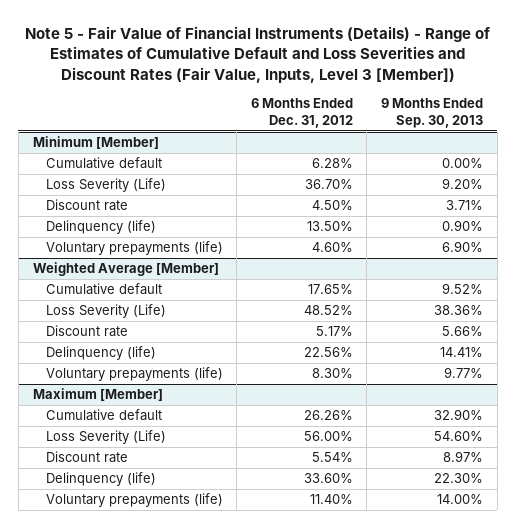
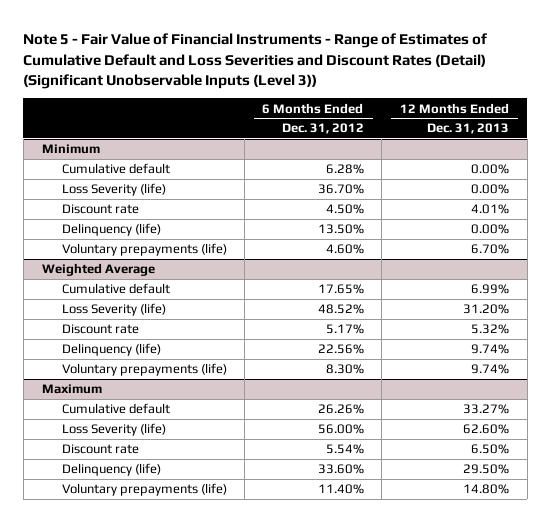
- Note 5 - Fair Value of Financial Instruments (Details) - Range of Estimates of Cumulative Default and Loss Severities and Discount Rates (Fair Value, Inputs, Level 3 [Member])
+ Note 5 - Fair Value of Financial Instruments - Range of Estimates of Cumulative Default and Loss Severities and Discount Rates (Detail) (Significant Unobservable Inputs (Level 3))
- | 6 Months Ended Dec. 31, 2012 | 9 Months Ended Sep. 30, 2013
+ | 6 Months Ended Dec. 31, 2012 | 12 Months Ended Dec. 31, 2013
- Minimum [Member]
+ Minimum
- Loss Severity (Life) | 36.70% | 9.20%
+ Loss Severity (life) | 36.70% | 0.00%
- Weighted Average [Member]
+ Weighted Average
- Loss Severity (Life) | 48.52% | 38.36%
+ Loss Severity (life) | 48.52% | 31.20%
- Maximum [Member]
+ Maximum
- Loss Severity (Life) | 56.00% | 54.60%
+ Loss Severity (life) | 56.00% | 62.60%

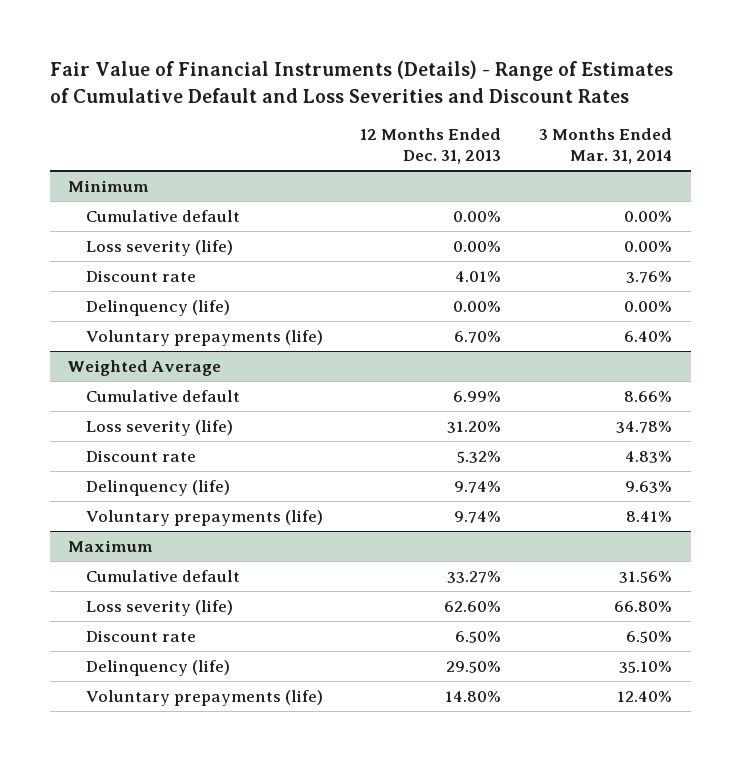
- Note 5 - Fair Value of Financial Instruments - Range of Estimates of Cumulative Default and Loss Severities and Discount Rates (Detail) (Significant Unobservable Inputs (Level 3))
+ Fair Value of Financial Instruments (Details) - Range of Estimates of Cumulative Default and Loss Severities and Discount Rates
- | 6 Months Ended Dec. 31, 2012 | 12 Months Ended Dec. 31, 2013
+ | 12 Months Ended Dec. 31, 2013 | 3 Months Ended Mar. 31, 2014
@ Minimum
- Loss Severity (life) | 36.70% | 0.00%
+ Loss severity (life) | 0.00% | 0.00%
@ Weighted Average
- Loss Severity (life) | 48.52% | 31.20%
+ Loss severity (life) | 31.20% | 34.78%
@ Maximum
- Loss Severity (life) | 56.00% | 62.60%
+ Loss severity (life) | 62.60% | 66.80%

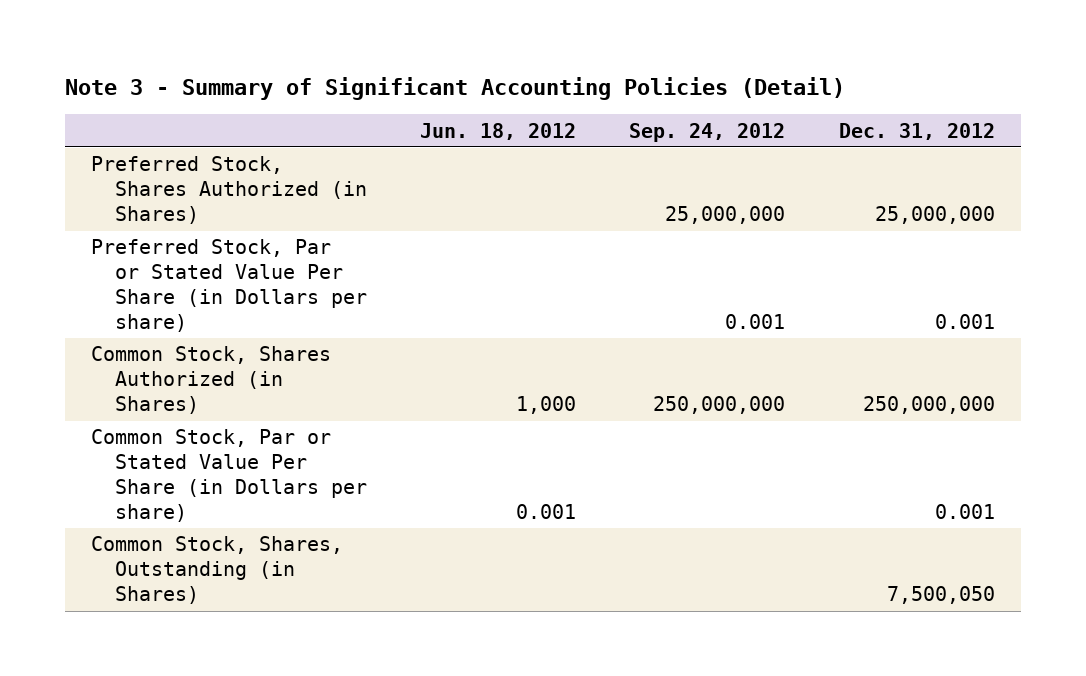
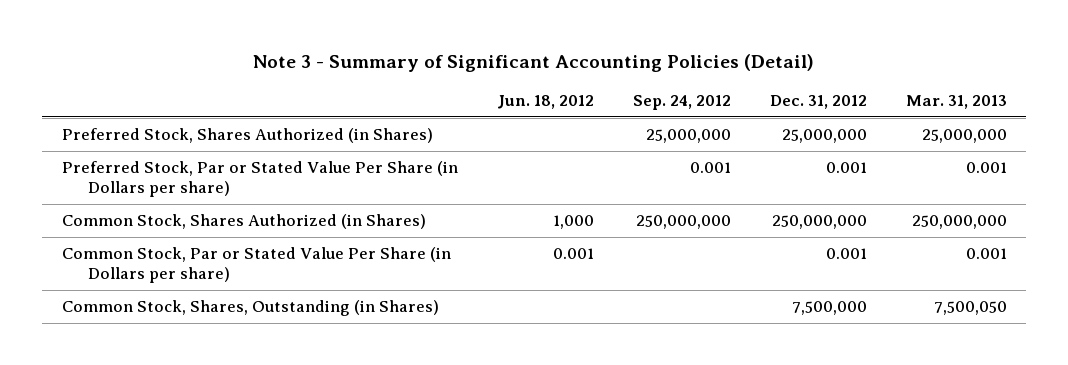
- | Jun. 18, 2012 | Sep. 24, 2012 | Dec. 31, 2012
+ | Jun. 18, 2012 | Sep. 24, 2012 | Dec. 31, 2012 | Mar. 31, 2013
- Common Stock, Shares, Outstanding (in Shares) | | | 7,500,050
+ Common Stock, Shares, Outstanding (in Shares) | | | 7,500,000 | 7,500,050

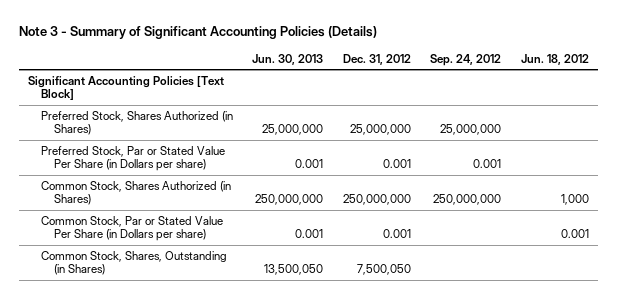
- Note 3 - Summary of Significant Accounting Policies (Detail)
+ Note 3 - Summary of Significant Accounting Policies (Details)
- | Jun. 18, 2012 | Sep. 24, 2012 | Dec. 31, 2012 | Mar. 31, 2013
+ | Jun. 30, 2013 | Dec. 31, 2012 | Sep. 24, 2012 | Jun. 18, 2012
+ Significant Accounting Policies [Text Block]
- Common Stock, Shares, Outstanding (in Shares) | | | 7,500,000 | 7,500,050
+ Common Stock, Shares, Outstanding (in Shares) | 13,500,050 | 7,500,050 | |

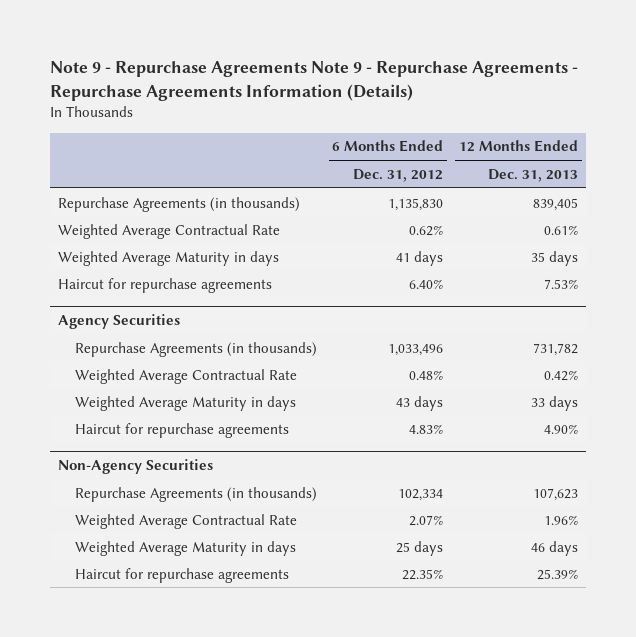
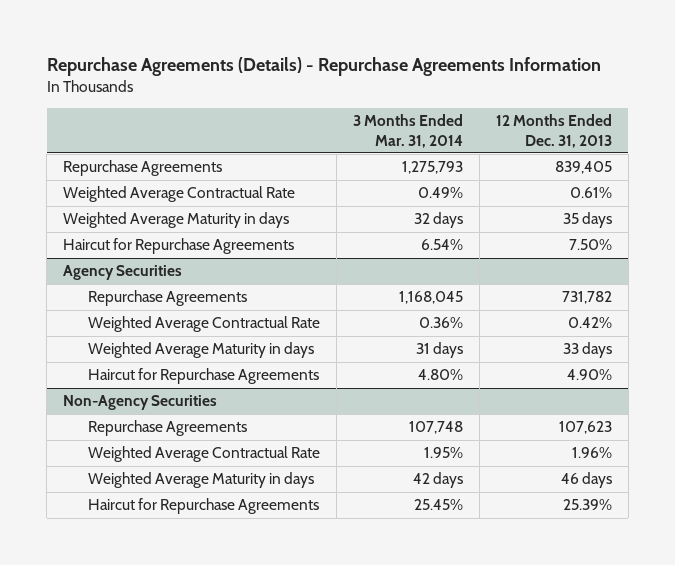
- Note 9 - Repurchase Agreements Note 9 - Repurchase Agreements - Repurchase Agreements Information (Details)
+ Repurchase Agreements (Details) - Repurchase Agreements Information
- | 6 Months Ended Dec. 31, 2012 | 12 Months Ended Dec. 31, 2013
+ | 3 Months Ended Mar. 31, 2014 | 12 Months Ended Dec. 31, 2013
- Repurchase Agreements (in thousands) | 1,135,830 | 839,405
+ Repurchase Agreements | 1,275,793 | 839,405
- Haircut for repurchase agreements | 6.40% | 7.53%
+ Haircut for Repurchase Agreements | 6.54% | 7.50%
@ Agency Securities
- Repurchase Agreements (in thousands) | 1,033,496 | 731,782
+ Repurchase Agreements | 1,168,045 | 731,782
- Haircut for repurchase agreements | 4.83% | 4.90%
+ Haircut for Repurchase Agreements | 4.80% | 4.90%
@ Non-Agency Securities
- Repurchase Agreements (in thousands) | 102,334 | 107,623
+ Repurchase Agreements | 107,748 | 107,623
- Haircut for repurchase agreements | 22.35% | 25.39%
+ Haircut for Repurchase Agreements | 25.45% | 25.39%

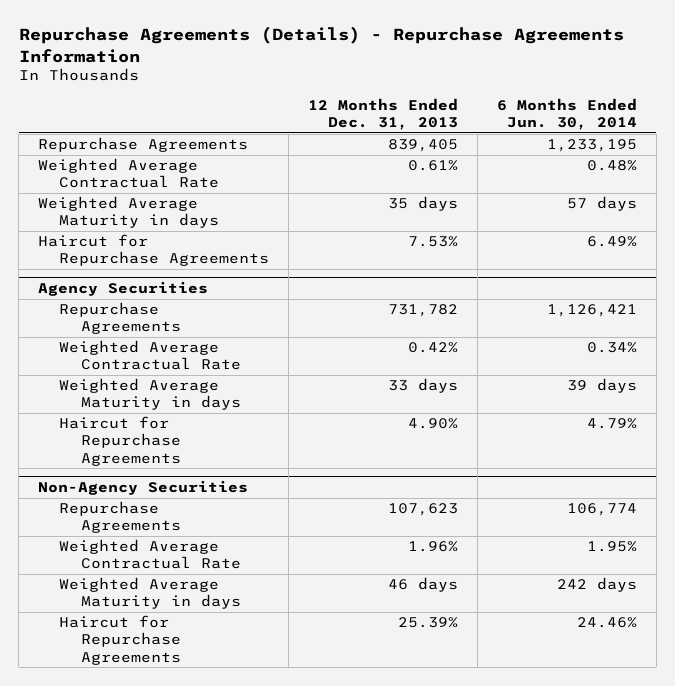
- | 3 Months Ended Mar. 31, 2014 | 12 Months Ended Dec. 31, 2013
+ | 12 Months Ended Dec. 31, 2013 | 6 Months Ended Jun. 30, 2014
- Haircut for Repurchase Agreements | 6.54% | 7.50%
+ Haircut for Repurchase Agreements | 7.53% | 6.49%

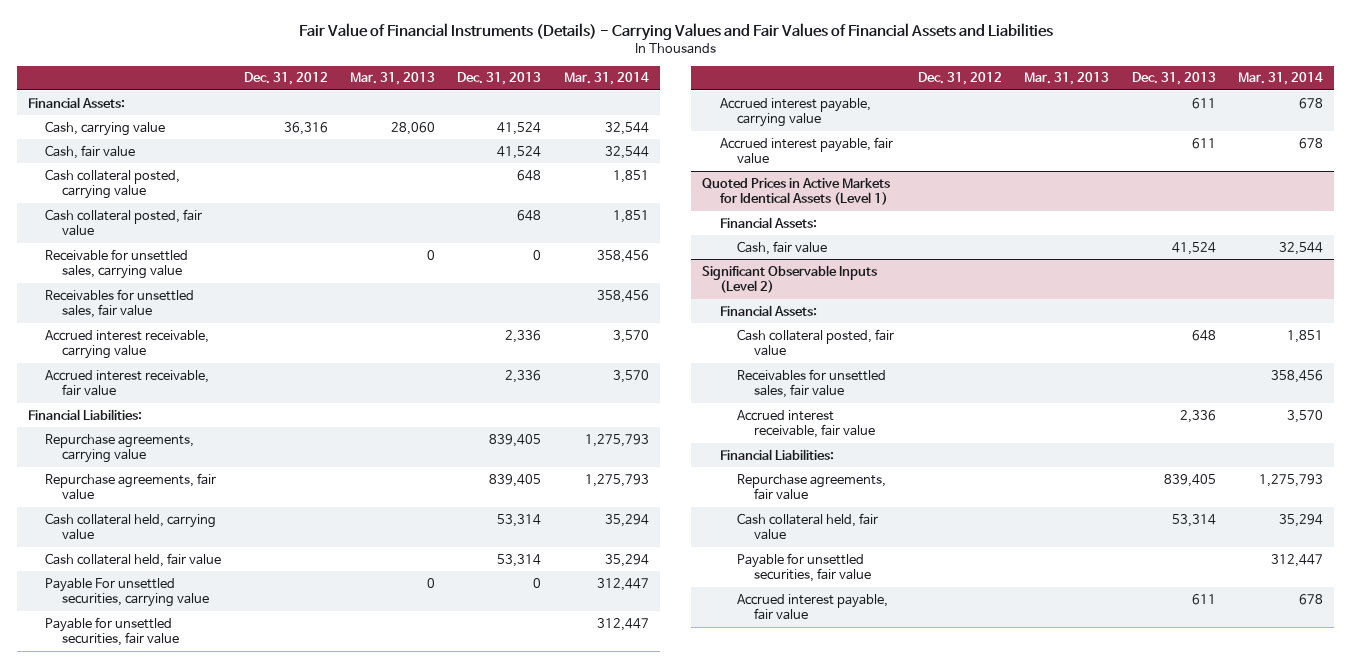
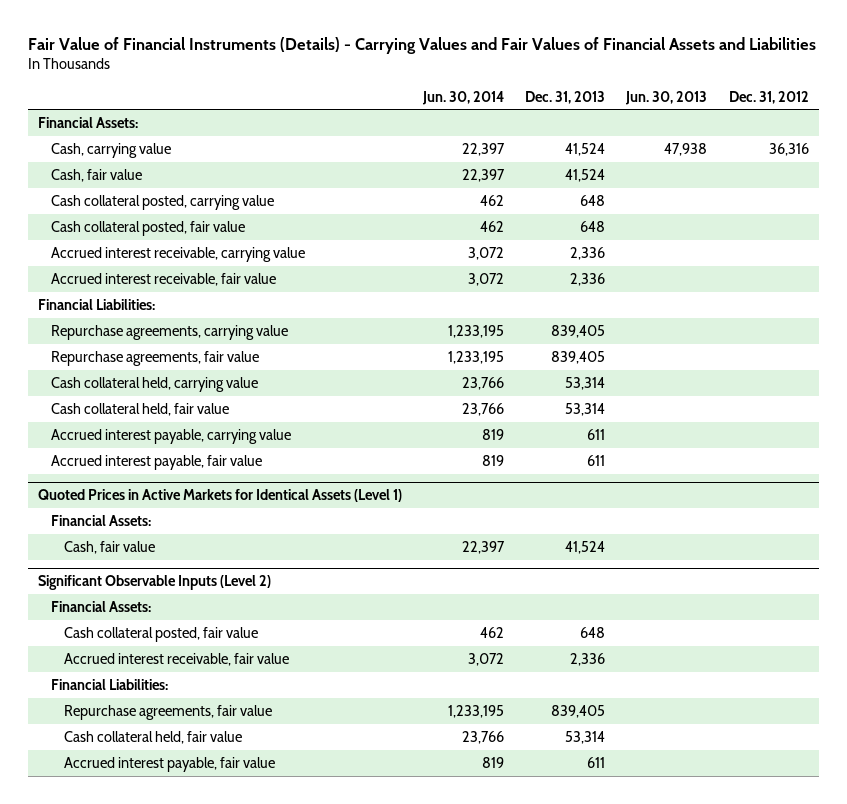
- | Dec. 31, 2012 | Mar. 31, 2013 | Dec. 31, 2013 | Mar. 31, 2014
+ | Jun. 30, 2014 | Dec. 31, 2013 | Jun. 30, 2013 | Dec. 31, 2012
- Receivable for unsettled sales, carrying value | | 0 | 0 | 358,456
- Receivables for unsettled sales, fair value | | | | 358,456
- Payable For unsettled securities, carrying value | | 0 | 0 | 312,447
- Payable for unsettled securities, fair value | | | | 312,447
@ Significant Observable Inputs (Level 2)
- Receivables for unsettled sales, fair value | | | | 358,456
- Payable for unsettled securities, fair value | | | | 312,447

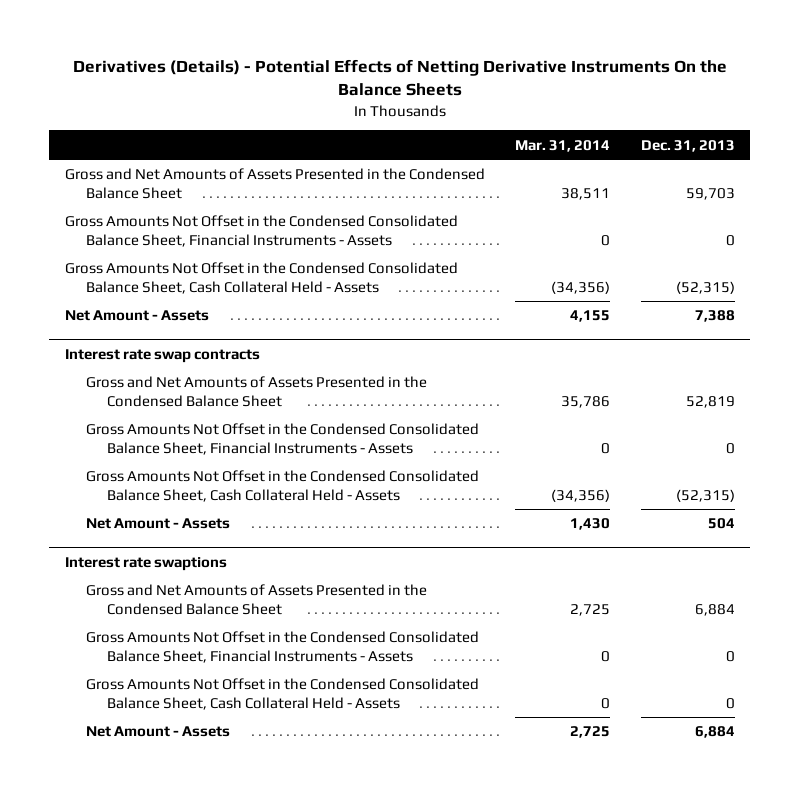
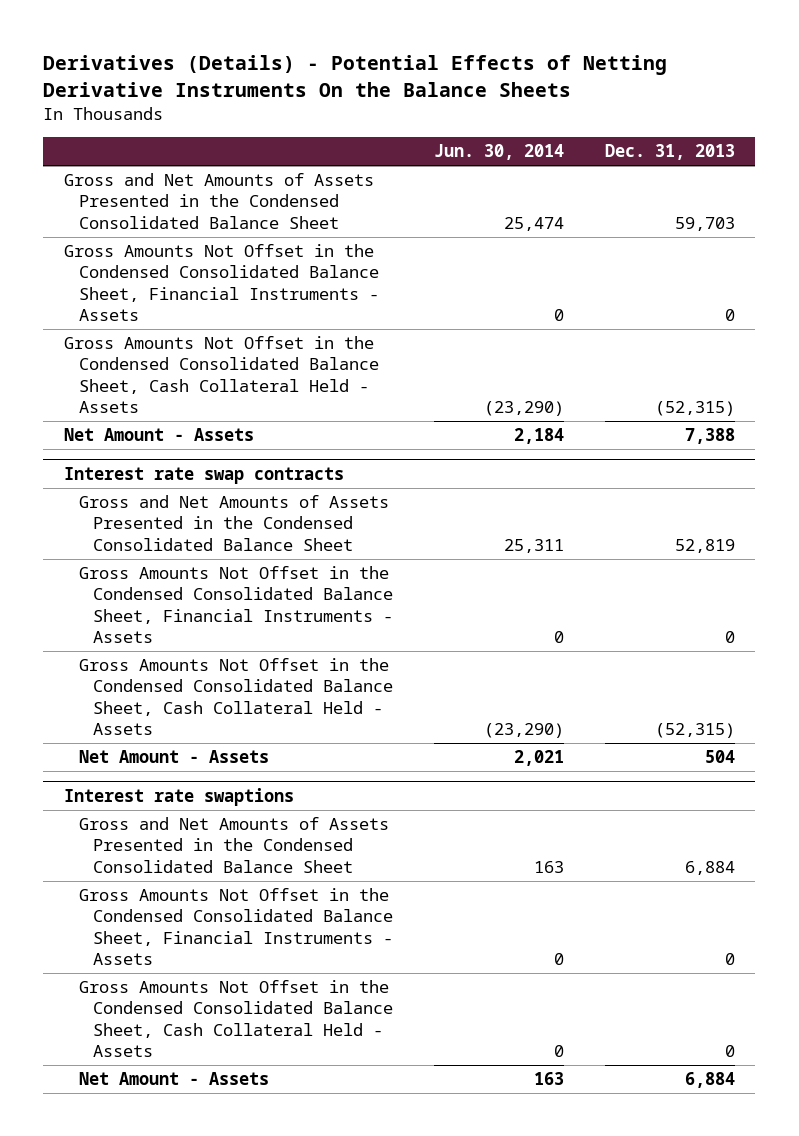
- | Mar. 31, 2014 | Dec. 31, 2013
+ | Jun. 30, 2014 | Dec. 31, 2013
- Gross and Net Amounts of Assets Presented in the Condensed Balance Sheet | 38,511 | 59,703
+ Gross and Net Amounts of Assets Presented in the Condensed Consolidated Balance Sheet | 25,474 | 59,703
@ Interest rate swap contracts
- Gross and Net Amounts of Assets Presented in the Condensed Balance Sheet | 35,786 | 52,819
+ Gross and Net Amounts of Assets Presented in the Condensed Consolidated Balance Sheet | 25,311 | 52,819
@ Interest rate swaptions
- Gross and Net Amounts of Assets Presented in the Condensed Balance Sheet | 2,725 | 6,884
+ Gross and Net Amounts of Assets Presented in the Condensed Consolidated Balance Sheet | 163 | 6,884

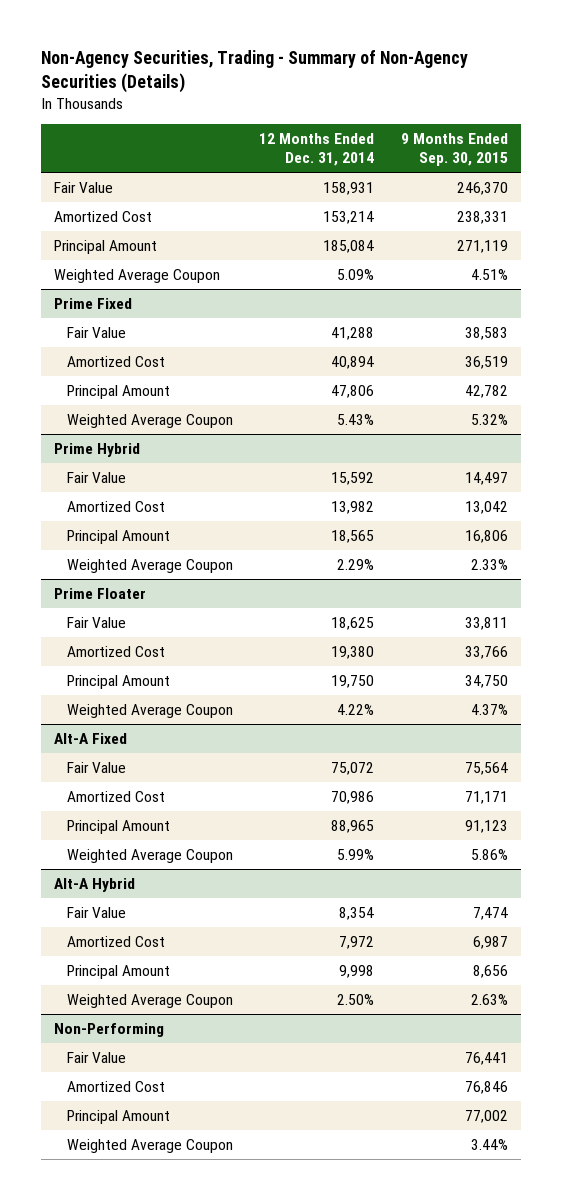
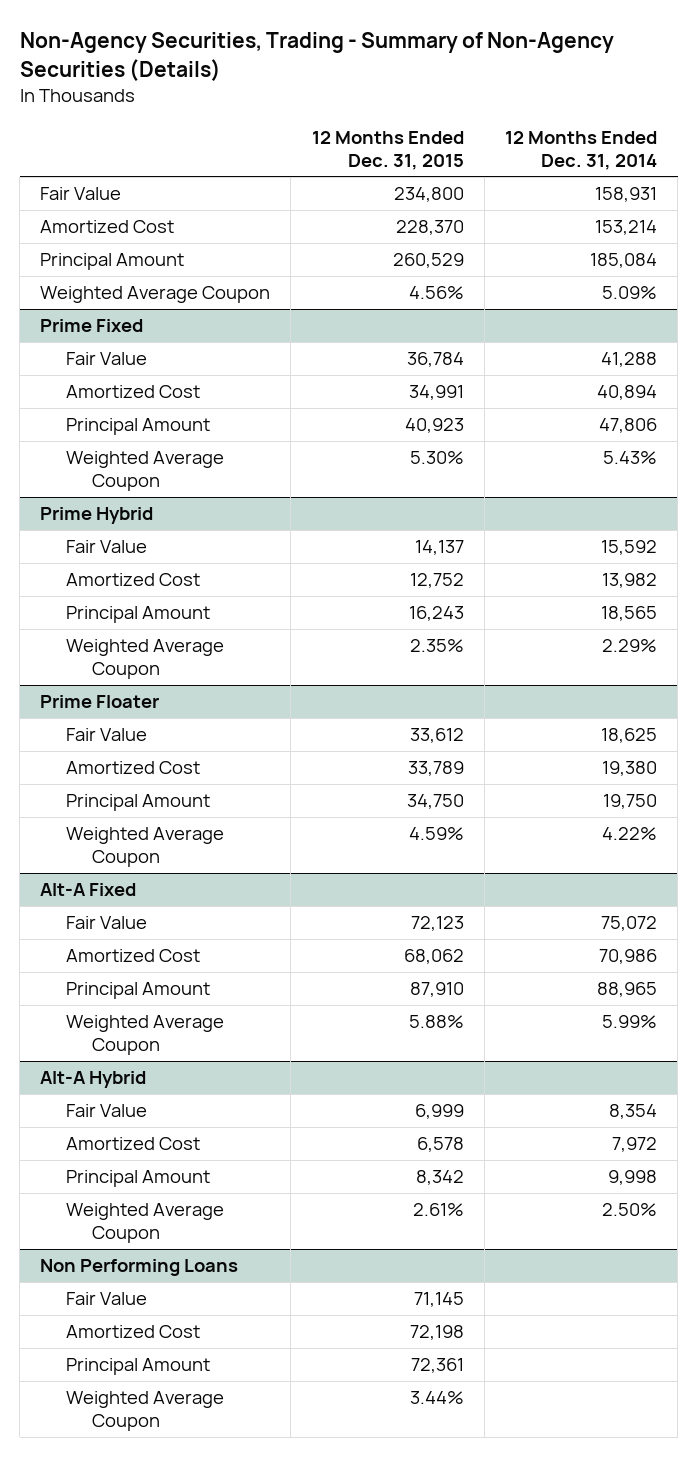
- | 12 Months Ended Dec. 31, 2014 | 9 Months Ended Sep. 30, 2015
+ | 12 Months Ended Dec. 31, 2015 | 12 Months Ended Dec. 31, 2014
- Non-Performing
+ Non Performing Loans

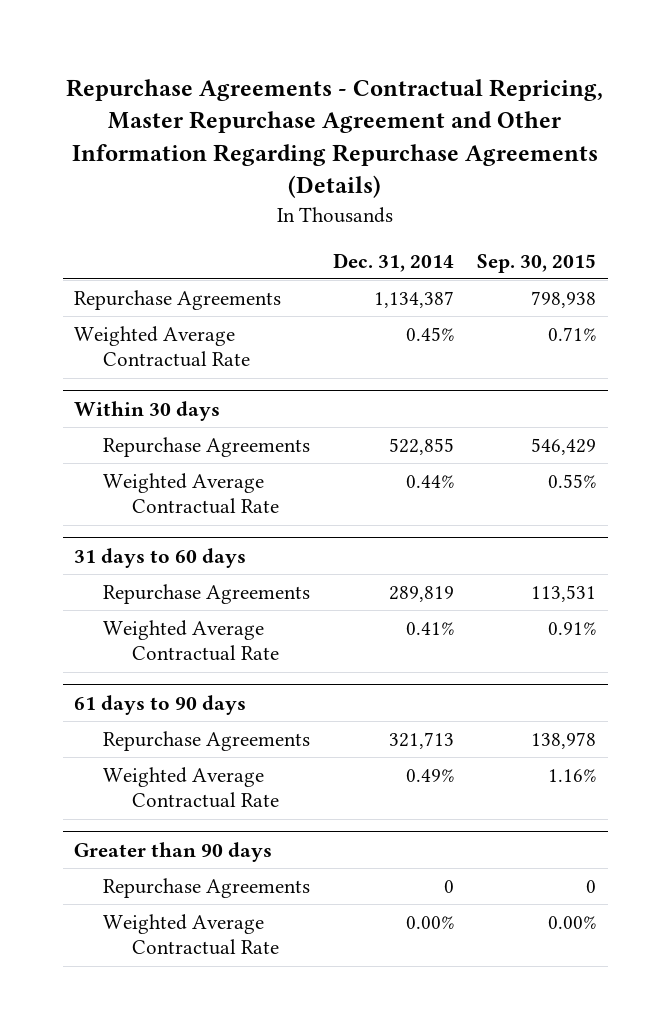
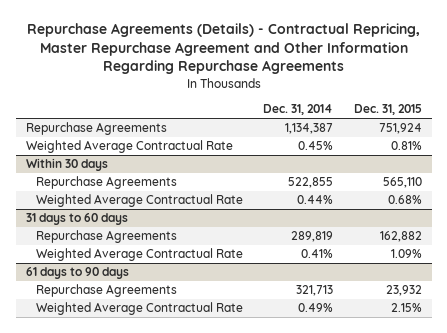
- Repurchase Agreements - Contractual Repricing, Master Repurchase Agreement and Other Information Regarding Repurchase Agreements (Details)
+ Repurchase Agreements (Details) - Contractual Repricing, Master Repurchase Agreement and Other Information Regarding Repurchase Agreements
- | Dec. 31, 2014 | Sep. 30, 2015
+ | Dec. 31, 2014 | Dec. 31, 2015
- Greater than 90 days
- Repurchase Agreements | 0 | 0
- Weighted Average Contractual Rate | 0.00% | 0.00%

